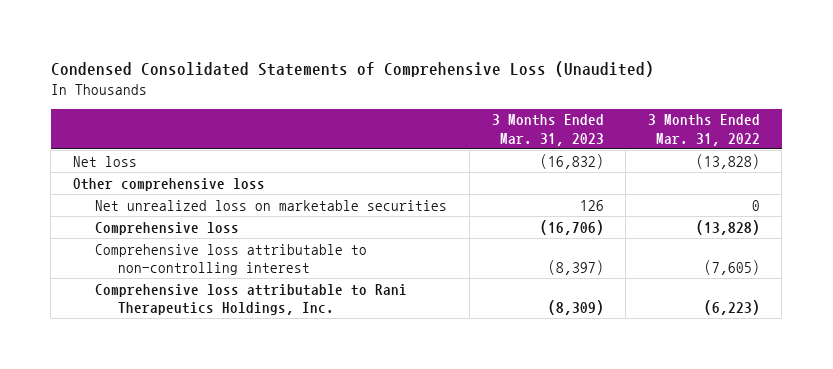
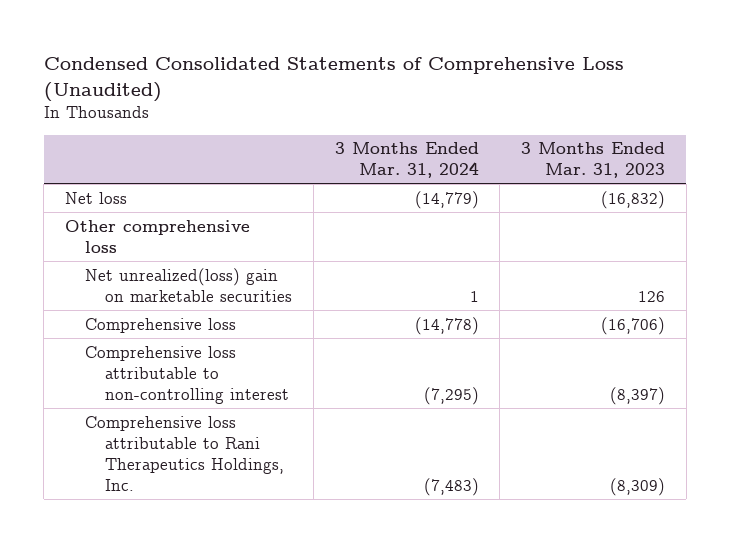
- | 3 Months Ended Mar. 31, 2023 | 3 Months Ended Mar. 31, 2022
+ | 3 Months Ended Mar. 31, 2024 | 3 Months Ended Mar. 31, 2023
- Net unrealized loss on marketable securities | 126 | 0
+ Net unrealized(loss) gain on marketable securities | 1 | 126

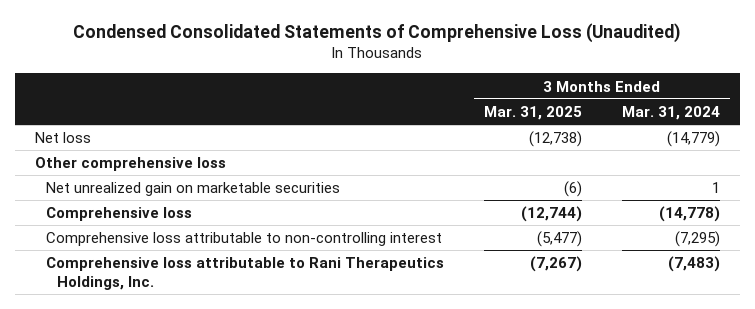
- | 3 Months Ended Mar. 31, 2024 | 3 Months Ended Mar. 31, 2023
+ | 3 Months Ended Mar. 31, 2025 | 3 Months Ended Mar. 31, 2024
- Net unrealized(loss) gain on marketable securities | 1 | 126
+ Net unrealized gain on marketable securities | (6) | 1

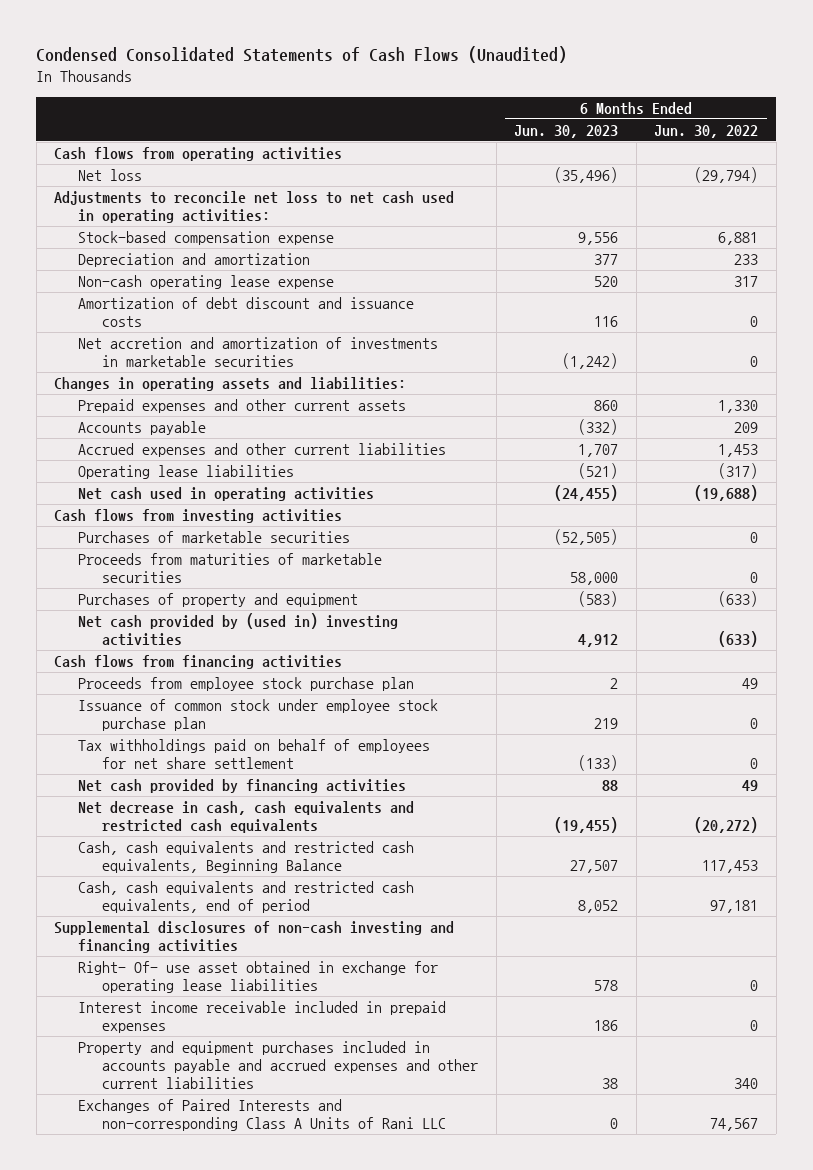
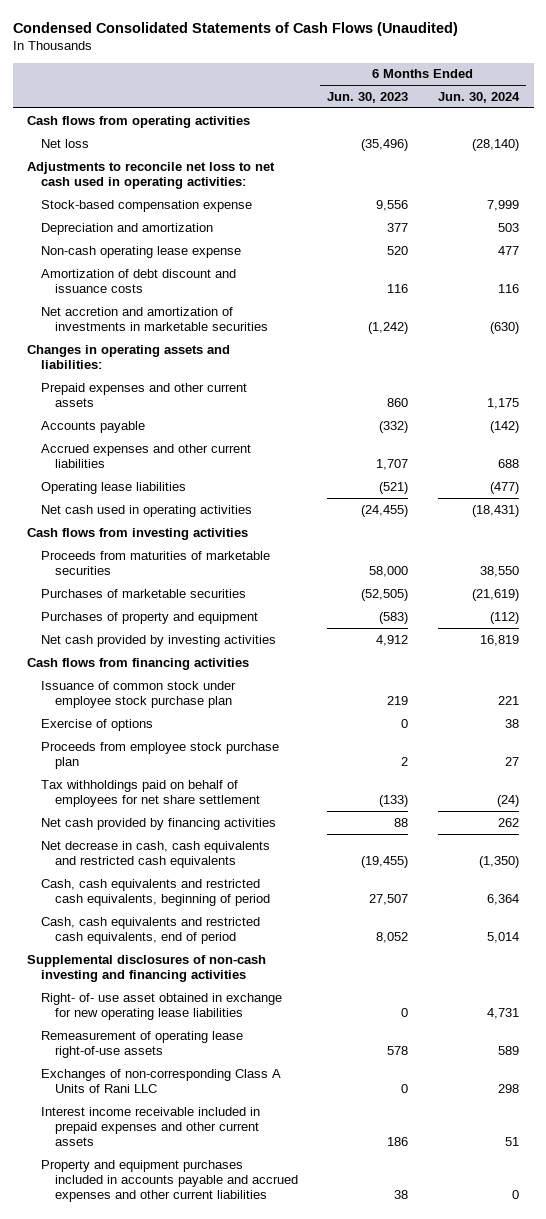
- | 6 Months Ended Jun. 30, 2023 | 6 Months Ended Jun. 30, 2022
+ | 6 Months Ended Jun. 30, 2023 | 6 Months Ended Jun. 30, 2024
moved down: Purchases of marketable securities | (52,505) | (21,619)
- Net cash provided by (used in) investing activities | 4,912 | (633)
+ Net cash provided by investing activities | 4,912 | 16,819
+ Exercise of options | 0 | 38
moved down: Proceeds from employee stock purchase plan | 2 | 27
- Cash, cash equivalents and restricted cash equivalents, Beginning Balance | 27,507 | 117,453
+ Cash, cash equivalents and restricted cash equivalents, beginning of period | 27,507 | 6,364
- Right- Of- use asset obtained in exchange for operating lease liabilities | 578 | 0
- Interest income receivable included in prepaid expenses | 186 | 0
+ Right- of- use asset obtained in exchange for new operating lease liabilities | 0 | 4,731
+ Remeasurement of operating lease right-of-use assets | 578 | 589
+ Exchanges of non-corresponding Class A Units of Rani LLC | 0 | 298
+ Interest income receivable included in prepaid expenses and other current assets | 186 | 51
- Exchanges of Paired Interests and non-corresponding Class A Units of Rani LLC | 0 | 74,567

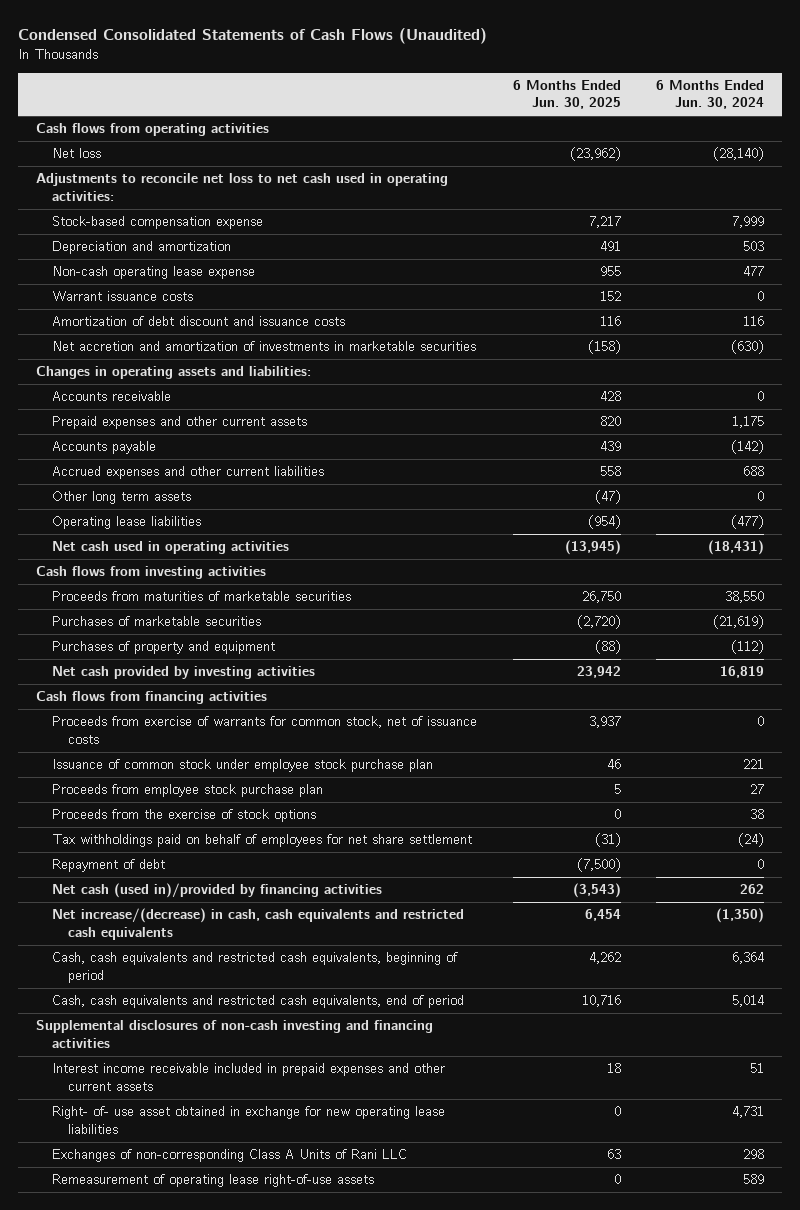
- | 6 Months Ended Jun. 30, 2023 | 6 Months Ended Jun. 30, 2024
+ | 6 Months Ended Jun. 30, 2025 | 6 Months Ended Jun. 30, 2024
+ Warrant issuance costs | 152 | 0
+ Accounts receivable | 428 | 0
+ Other long term assets | (47) | 0
+ Proceeds from exercise of warrants for common stock, net of issuance costs | 3,937 | 0
- Exercise of options | 0 | 38
+ Proceeds from the exercise of stock options | 0 | 38
- Net cash provided by financing activities | 88 | 262
- Net decrease in cash, cash equivalents and restricted cash equivalents | (19,455) | (1,350)
+ Repayment of debt | (7,500) | 0
+ Net cash (used in)/provided by financing activities | (3,543) | 262
+ Net increase/(decrease) in cash, cash equivalents and restricted cash equivalents | 6,454 | (1,350)
moved up: Interest income receivable included in prepaid expenses and other current assets | 18 | 51
- Property and equipment purchases included in accounts payable and accrued expenses and other current liabilities | 38 | 0
moved down: Remeasurement of operating lease right-of-use assets | 0 | 589

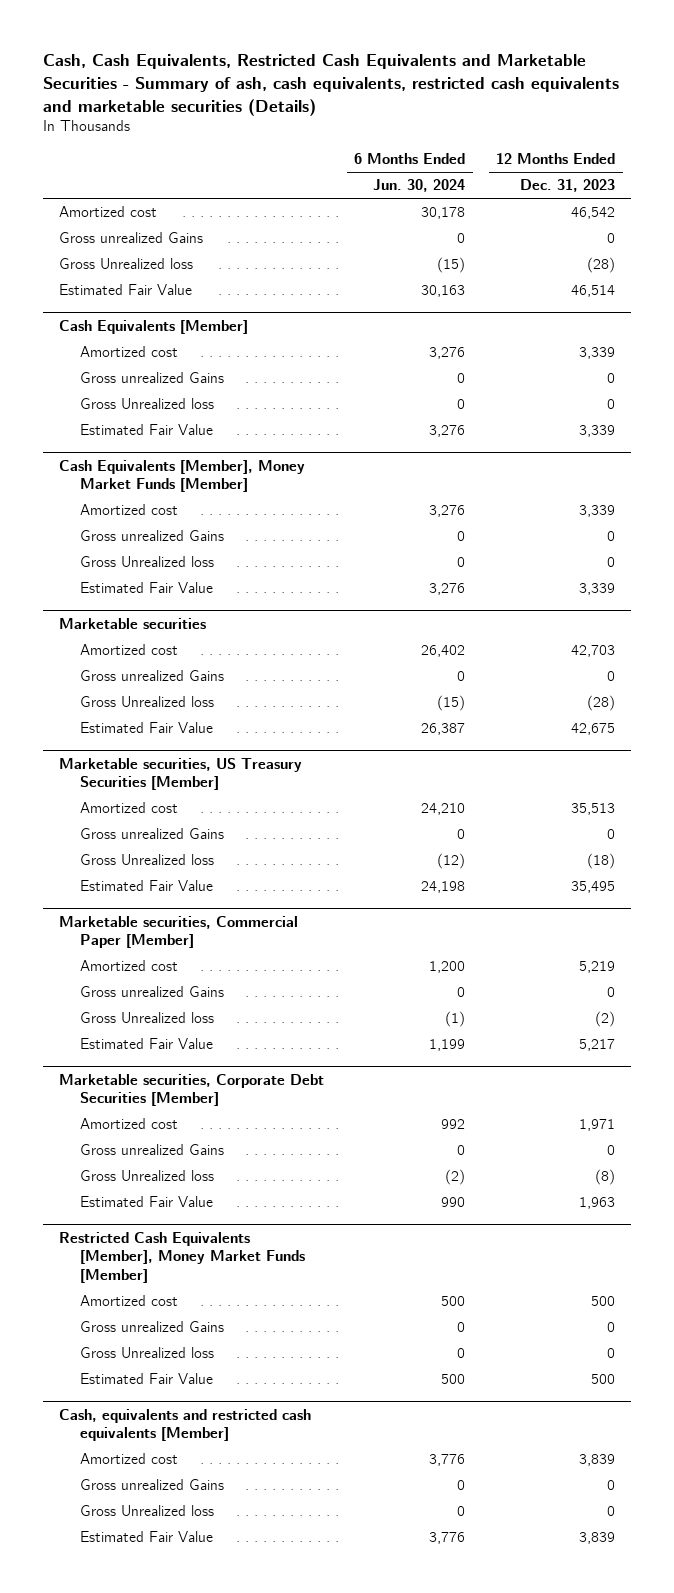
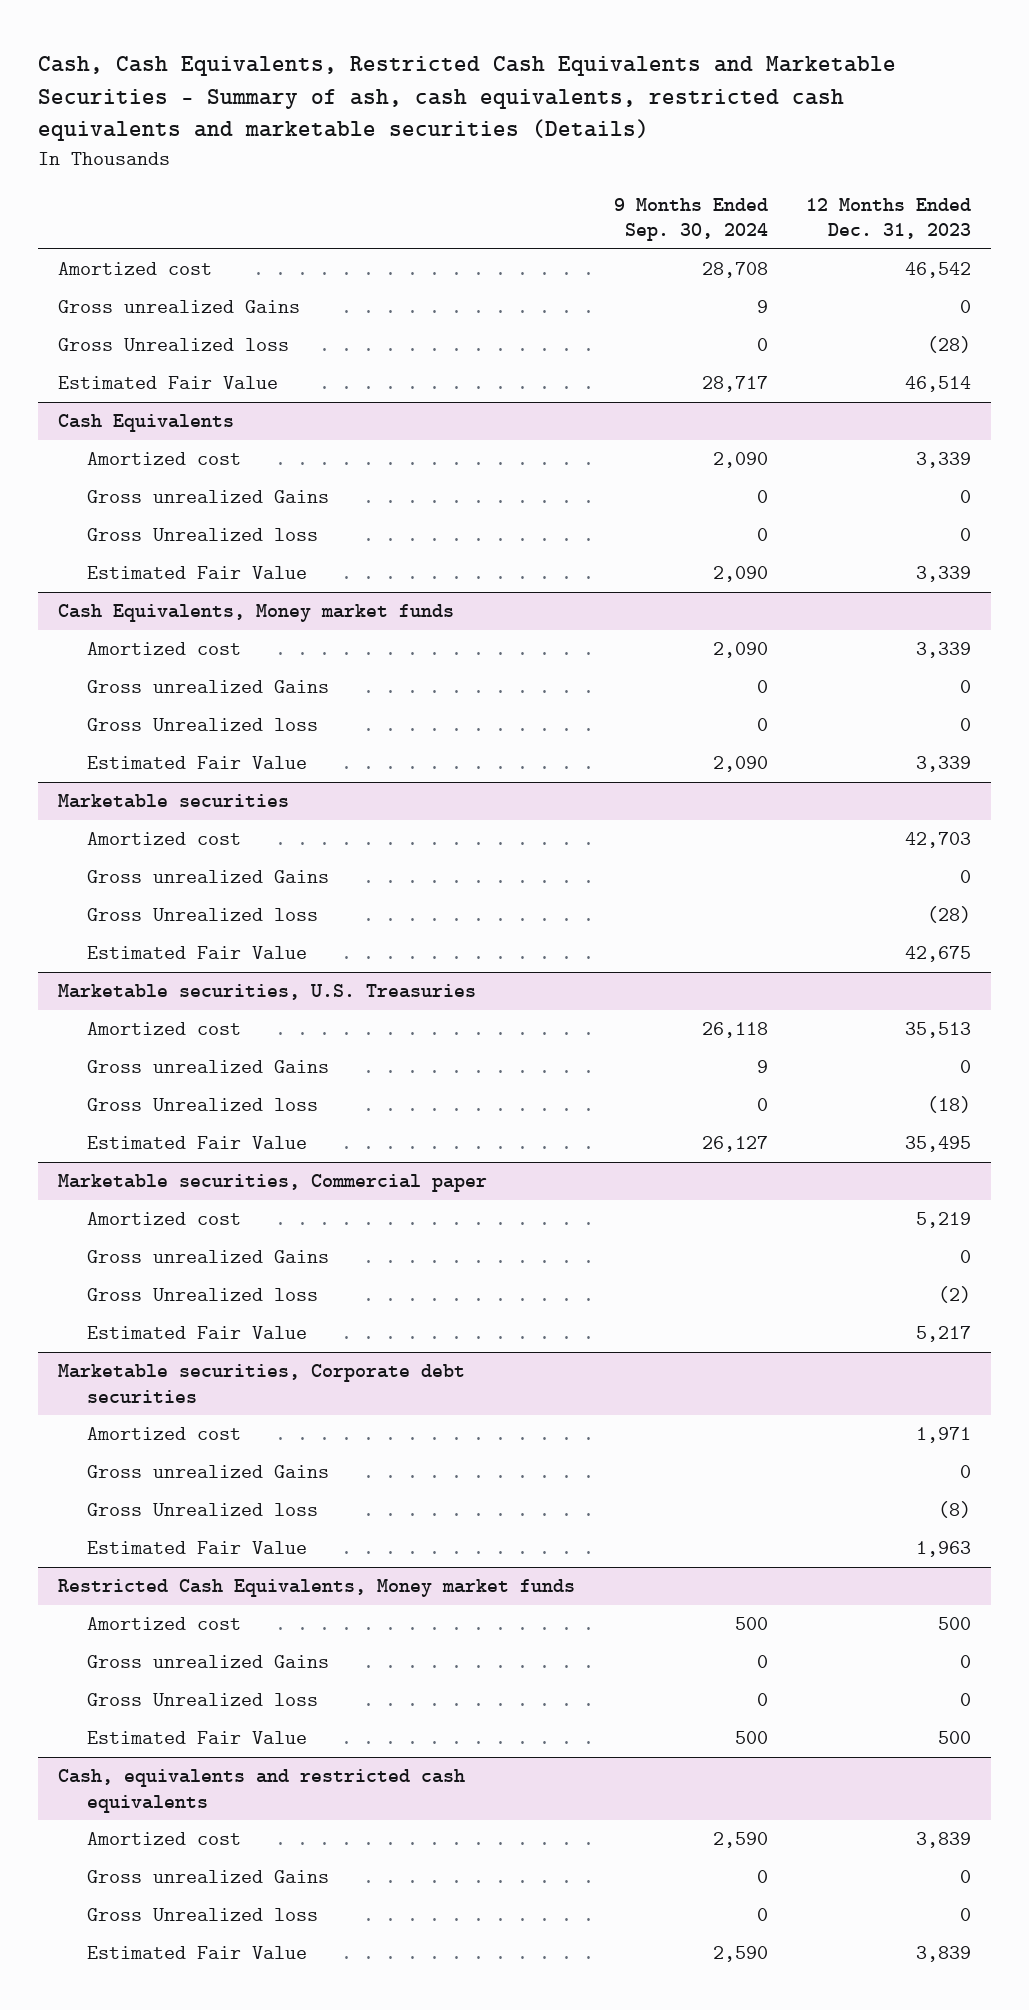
- | 6 Months Ended Jun. 30, 2024 | 12 Months Ended Dec. 31, 2023
+ | 9 Months Ended Sep. 30, 2024 | 12 Months Ended Dec. 31, 2023
- Cash Equivalents [Member]
+ Cash Equivalents
- Cash Equivalents [Member], Money Market Funds [Member]
+ Cash Equivalents, Money market funds
- Marketable securities, US Treasury Securities [Member]
+ Marketable securities, U.S. Treasuries
- Marketable securities, Commercial Paper [Member]
+ Marketable securities, Commercial paper
- Marketable securities, Corporate Debt Securities [Member]
+ Marketable securities, Corporate debt securities
- Restricted Cash Equivalents [Member], Money Market Funds [Member]
+ Restricted Cash Equivalents, Money market funds
- Cash, equivalents and restricted cash equivalents [Member]
+ Cash, equivalents and restricted cash equivalents

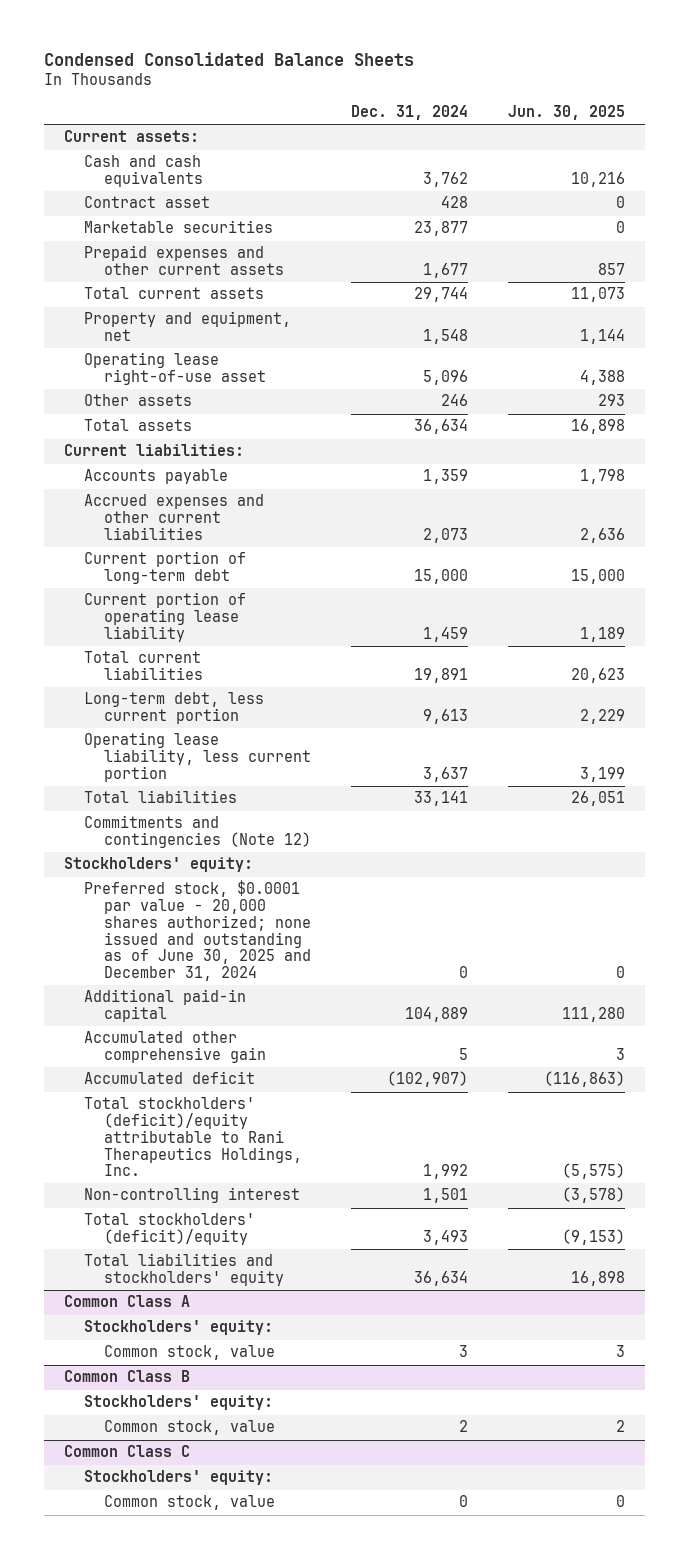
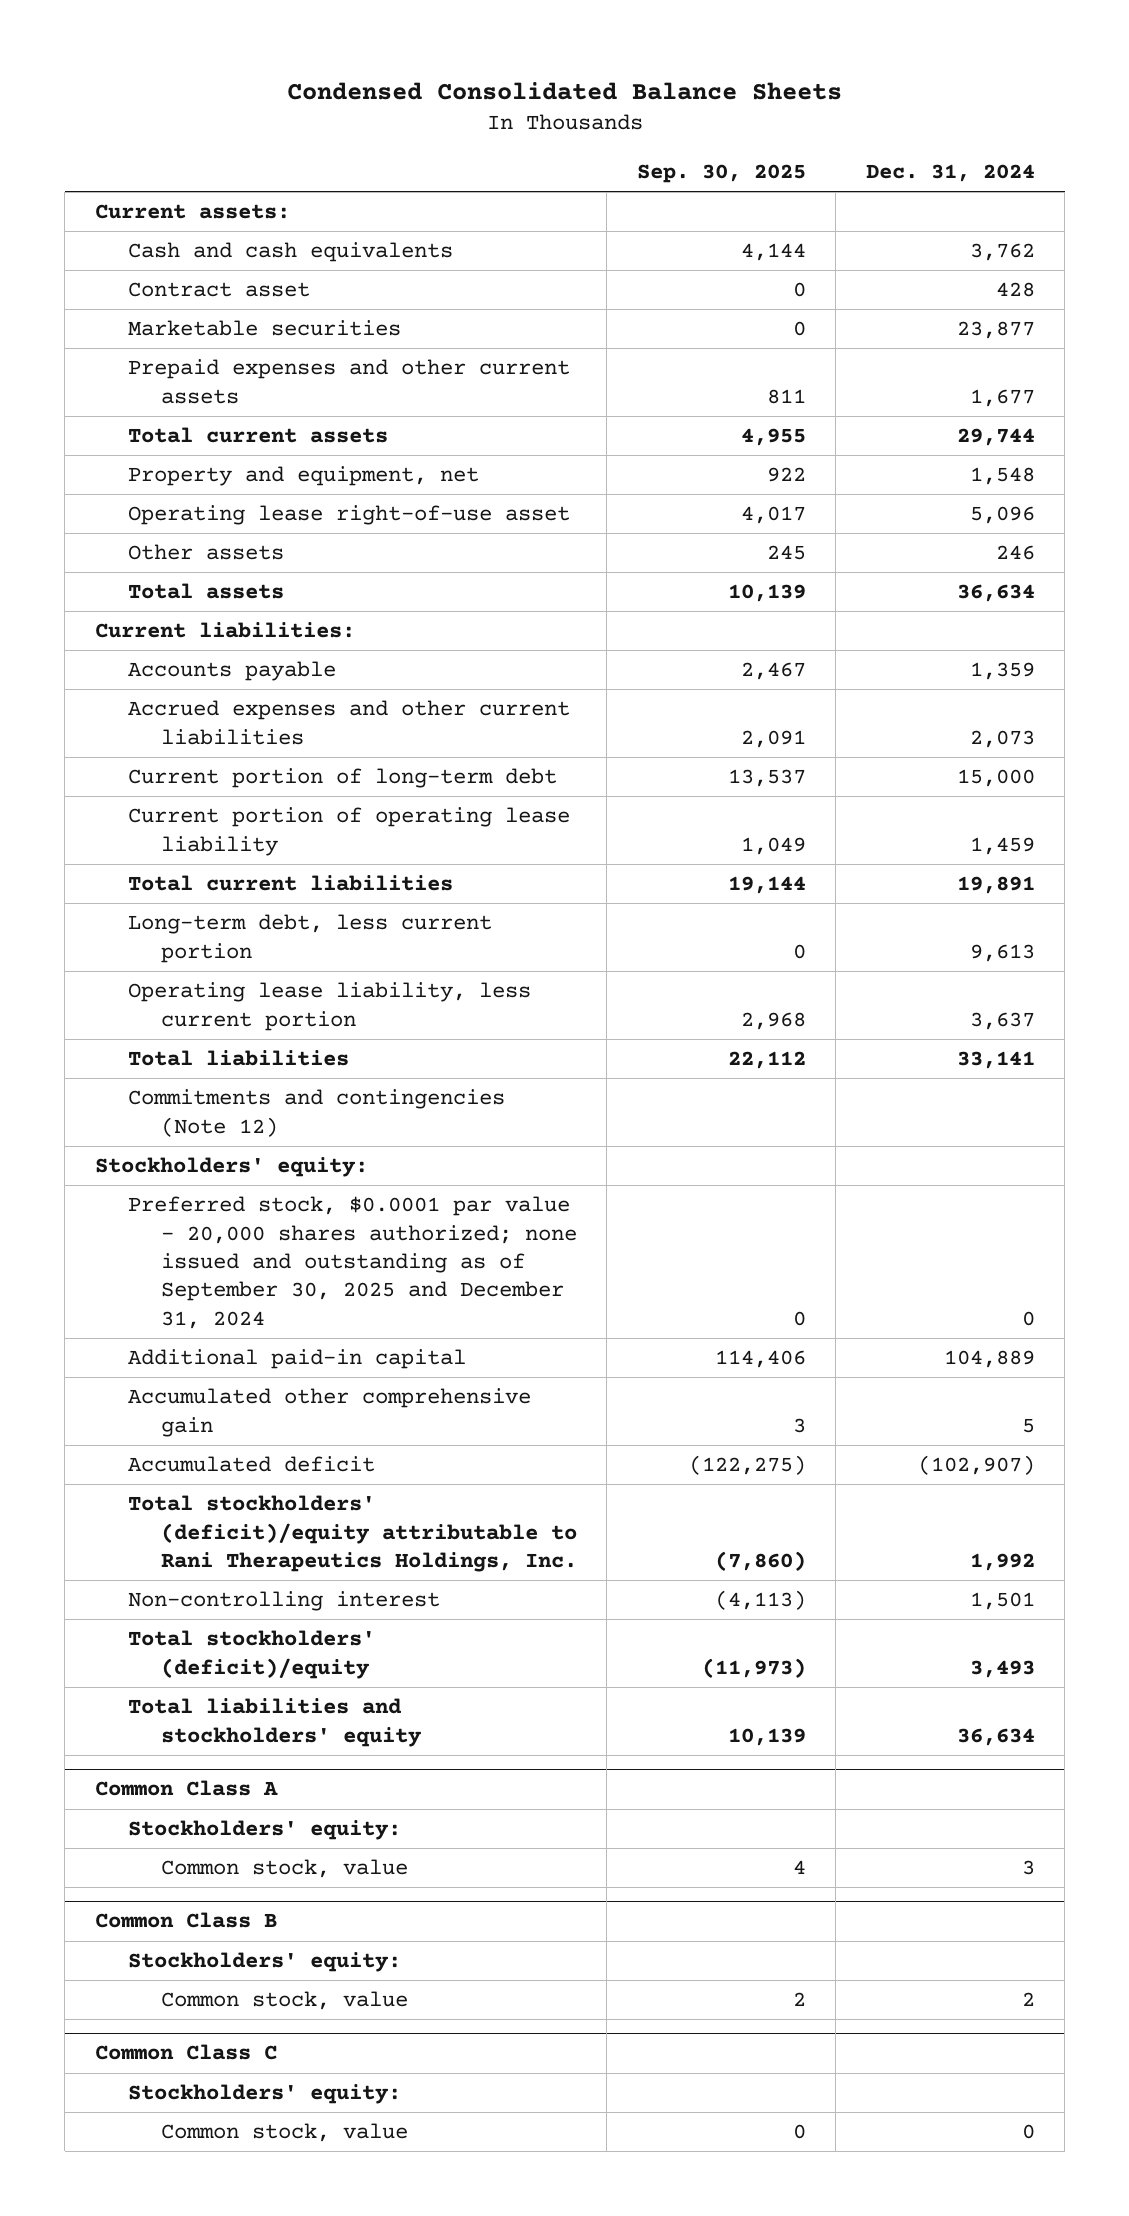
- | Dec. 31, 2024 | Jun. 30, 2025
+ | Sep. 30, 2025 | Dec. 31, 2024
- Preferred stock, $0.0001 par value - 20,000 shares authorized; none issued and outstanding as of June 30, 2025 and December 31, 2024 | 0 | 0
+ Preferred stock, $0.0001 par value - 20,000 shares authorized; none issued and outstanding as of September 30, 2025 and December 31, 2024 | 0 | 0

